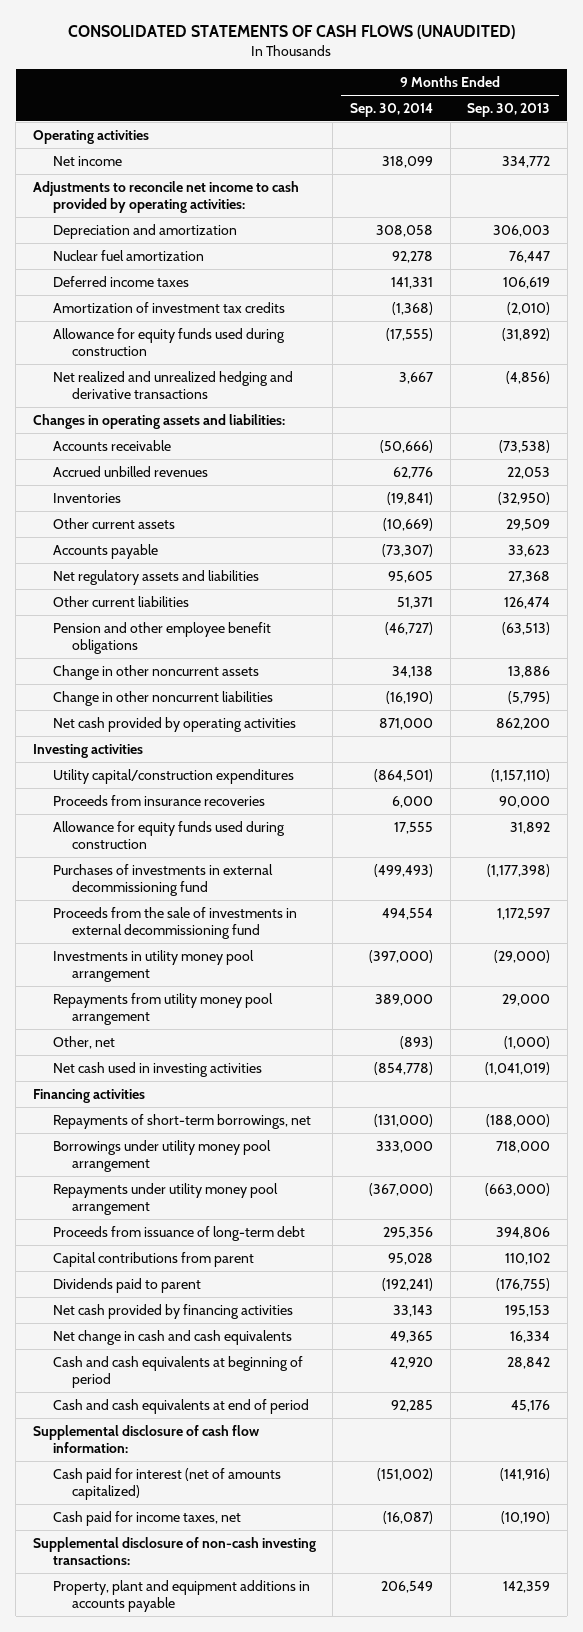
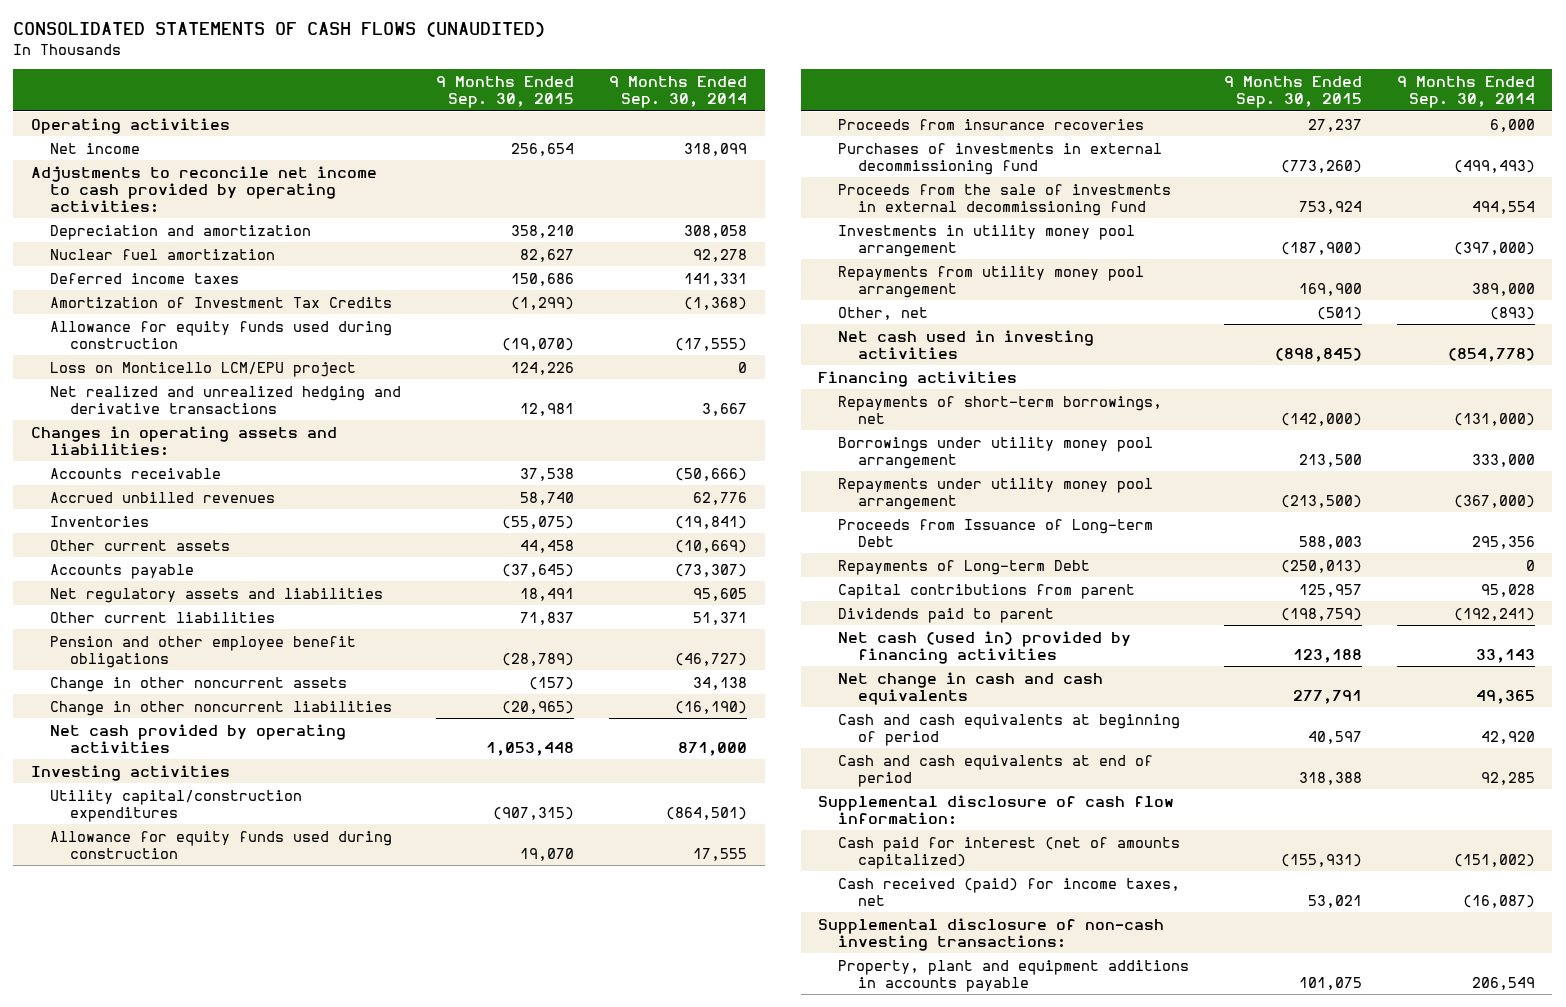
- | 9 Months Ended Sep. 30, 2014 | 9 Months Ended Sep. 30, 2013
+ | 9 Months Ended Sep. 30, 2015 | 9 Months Ended Sep. 30, 2014
- Amortization of investment tax credits | (1,368) | (2,010)
+ Amortization of Investment Tax Credits | (1,299) | (1,368)
+ Loss on Monticello LCM/EPU project | 124,226 | 0
moved down: Proceeds from insurance recoveries | 27,237 | 6,000
- Proceeds from issuance of long-term debt | 295,356 | 394,806
+ Proceeds from Issuance of Long-term Debt | 588,003 | 295,356
+ Repayments of Long-term Debt | (250,013) | 0
- Net cash provided by financing activities | 33,143 | 195,153
+ Net cash (used in) provided by financing activities | 123,188 | 33,143
- Cash paid for income taxes, net | (16,087) | (10,190)
+ Cash received (paid) for income taxes, net | 53,021 | (16,087)

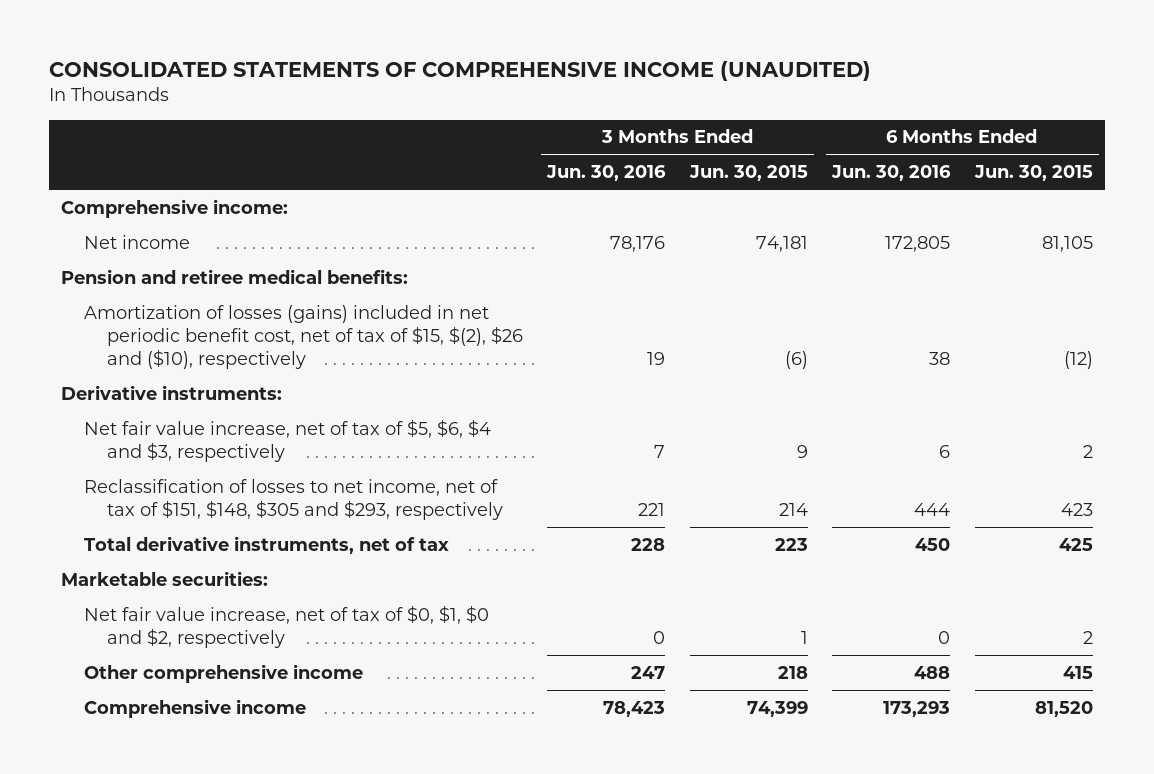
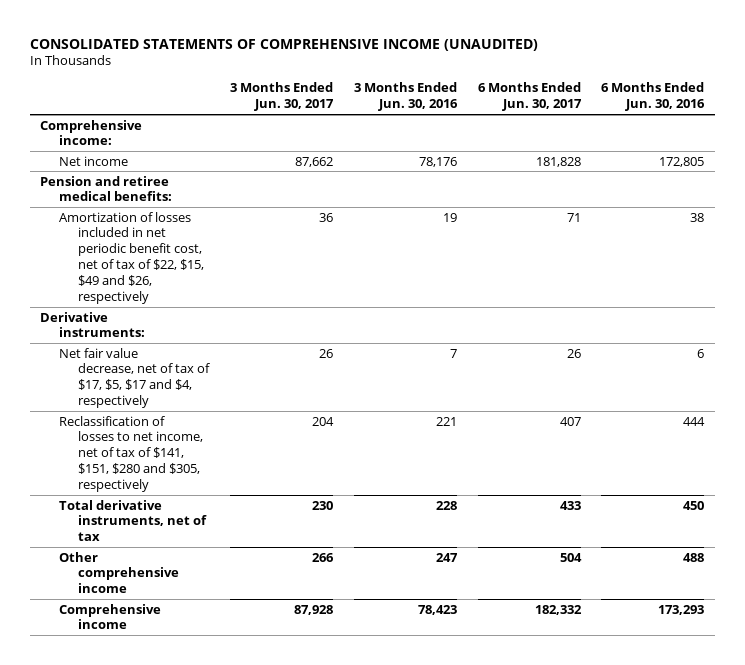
- | 3 Months Ended Jun. 30, 2016 | 3 Months Ended Jun. 30, 2015 | 6 Months Ended Jun. 30, 2016 | 6 Months Ended Jun. 30, 2015
+ | 3 Months Ended Jun. 30, 2017 | 3 Months Ended Jun. 30, 2016 | 6 Months Ended Jun. 30, 2017 | 6 Months Ended Jun. 30, 2016
- Amortization of losses (gains) included in net periodic benefit cost, net of tax of $15, $(2), $26 and ($10), respectively | 19 | (6) | 38 | (12)
+ Amortization of losses included in net periodic benefit cost, net of tax of $22, $15, $49 and $26, respectively | 36 | 19 | 71 | 38
- Net fair value increase, net of tax of $5, $6, $4 and $3, respectively | 7 | 9 | 6 | 2
- Reclassification of losses to net income, net of tax of $151, $148, $305 and $293, respectively | 221 | 214 | 444 | 423
+ Net fair value decrease, net of tax of $17, $5, $17 and $4, respectively | 26 | 7 | 26 | 6
+ Reclassification of losses to net income, net of tax of $141, $151, $280 and $305, respectively | 204 | 221 | 407 | 444
- Marketable securities:
- Net fair value increase, net of tax of $0, $1, $0 and $2, respectively | 0 | 1 | 0 | 2

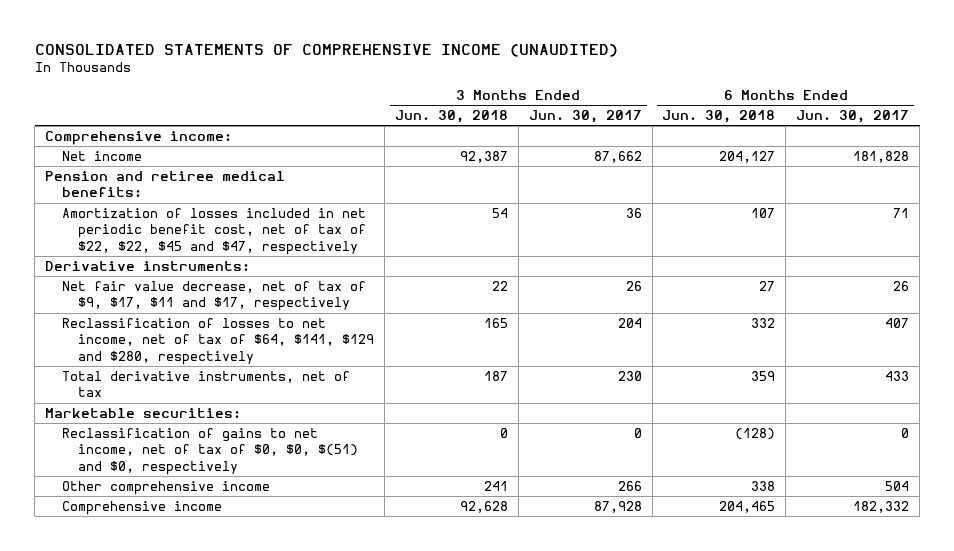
- | 3 Months Ended Jun. 30, 2017 | 3 Months Ended Jun. 30, 2016 | 6 Months Ended Jun. 30, 2017 | 6 Months Ended Jun. 30, 2016
+ | 3 Months Ended Jun. 30, 2018 | 3 Months Ended Jun. 30, 2017 | 6 Months Ended Jun. 30, 2018 | 6 Months Ended Jun. 30, 2017
- Amortization of losses included in net periodic benefit cost, net of tax of $22, $15, $49 and $26, respectively | 36 | 19 | 71 | 38
+ Amortization of losses included in net periodic benefit cost, net of tax of $22, $22, $45 and $47, respectively | 54 | 36 | 107 | 71
- Net fair value decrease, net of tax of $17, $5, $17 and $4, respectively | 26 | 7 | 26 | 6
- Reclassification of losses to net income, net of tax of $141, $151, $280 and $305, respectively | 204 | 221 | 407 | 444
+ Net fair value decrease, net of tax of $9, $17, $11 and $17, respectively | 22 | 26 | 27 | 26
+ Reclassification of losses to net income, net of tax of $64, $141, $129 and $280, respectively | 165 | 204 | 332 | 407
+ Marketable securities:
+ Reclassification of gains to net income, net of tax of $0, $0, $(51) and $0, respectively | 0 | 0 | (128) | 0

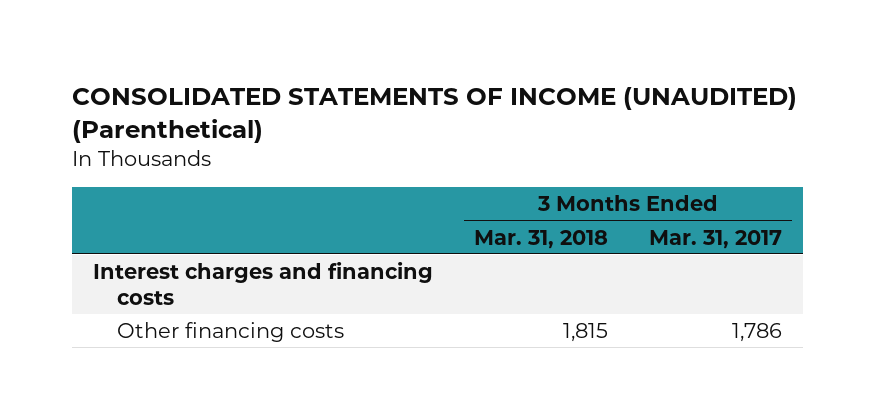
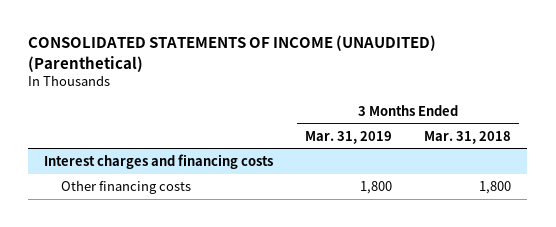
- | 3 Months Ended Mar. 31, 2018 | 3 Months Ended Mar. 31, 2017
+ | 3 Months Ended Mar. 31, 2019 | 3 Months Ended Mar. 31, 2018
- Other financing costs | 1,815 | 1,786
+ Other financing costs | 1,800 | 1,800

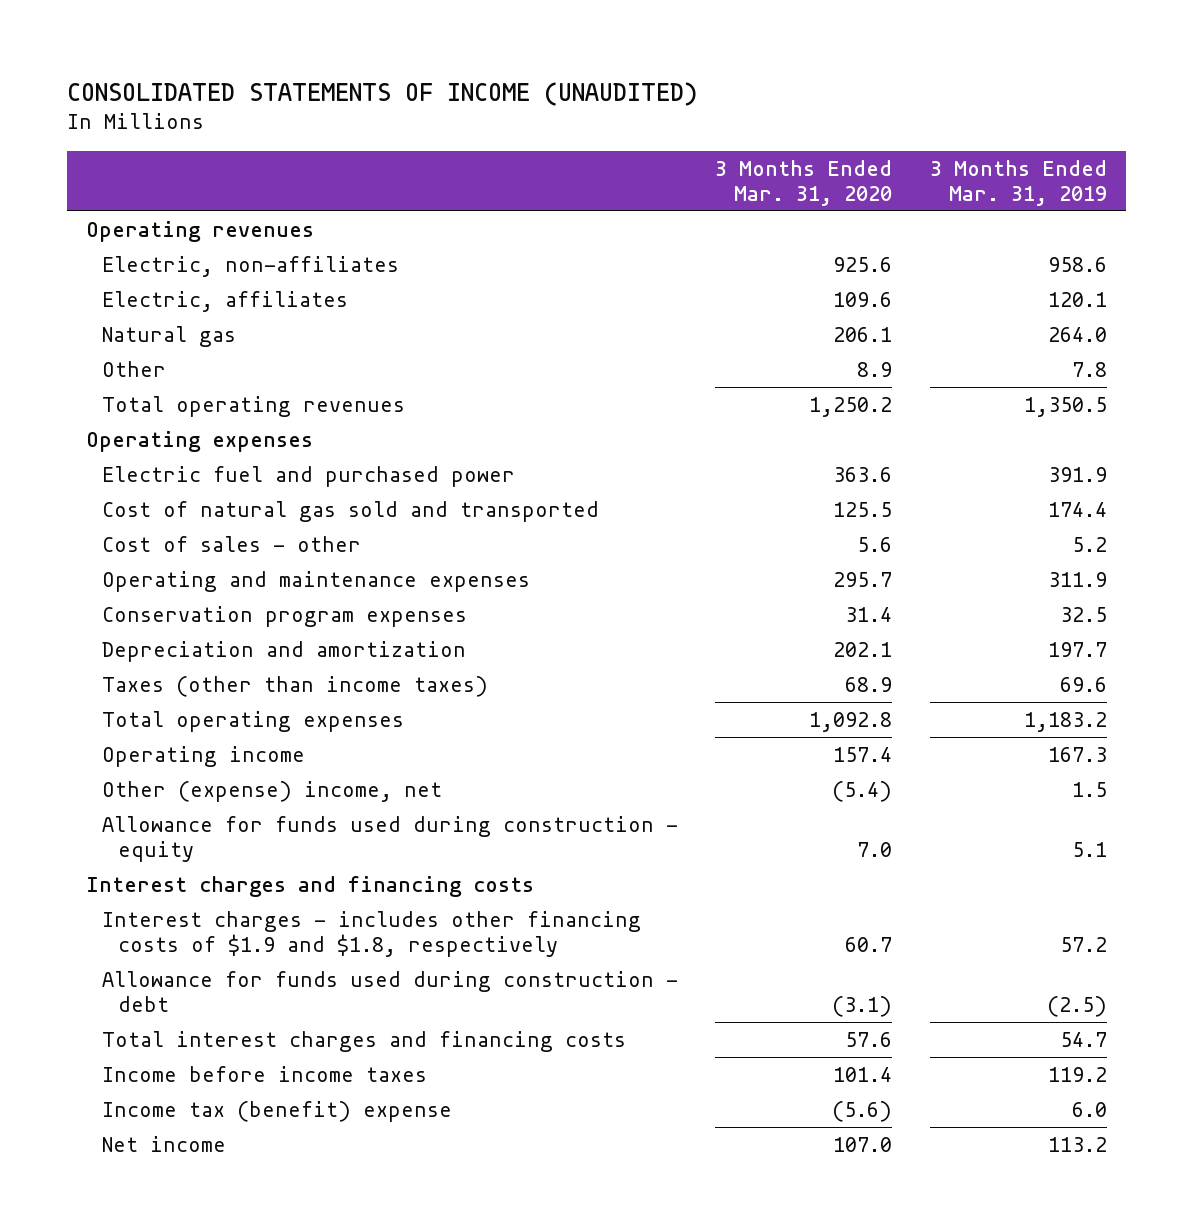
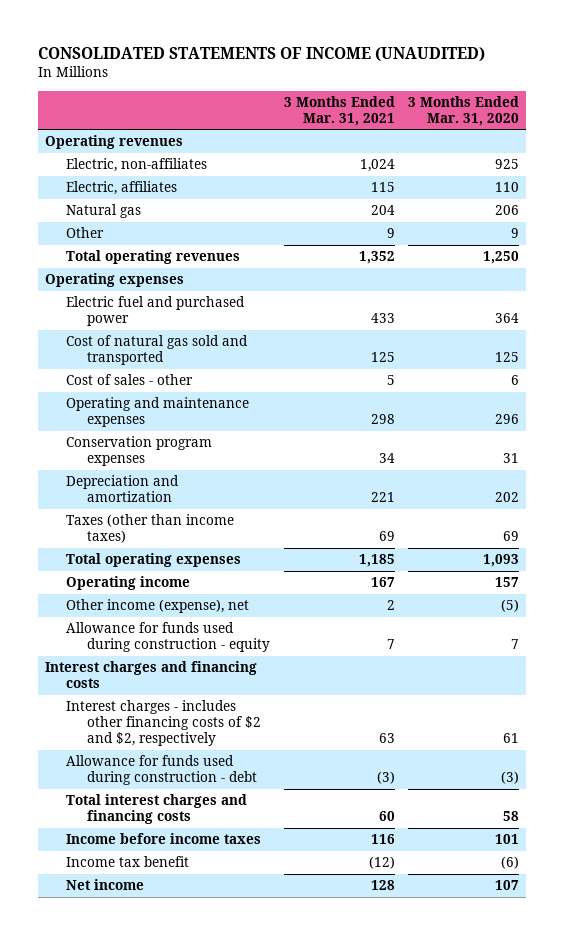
- | 3 Months Ended Mar. 31, 2020 | 3 Months Ended Mar. 31, 2019
+ | 3 Months Ended Mar. 31, 2021 | 3 Months Ended Mar. 31, 2020
- Electric, non-affiliates | 925.6 | 958.6
- Electric, affiliates | 109.6 | 120.1
- Natural gas | 206.1 | 264.0
- Other | 8.9 | 7.8
- Total operating revenues | 1,250.2 | 1,350.5
+ Electric, non-affiliates | 1,024 | 925
+ Electric, affiliates | 115 | 110
+ Natural gas | 204 | 206
+ Other | 9 | 9
+ Total operating revenues | 1,352 | 1,250
- Electric fuel and purchased power | 363.6 | 391.9
- Cost of natural gas sold and transported | 125.5 | 174.4
- Cost of sales - other | 5.6 | 5.2
- Operating and maintenance expenses | 295.7 | 311.9
- Conservation program expenses | 31.4 | 32.5
- Depreciation and amortization | 202.1 | 197.7
- Taxes (other than income taxes) | 68.9 | 69.6
- Total operating expenses | 1,092.8 | 1,183.2
- Operating income | 157.4 | 167.3
- Other (expense) income, net | (5.4) | 1.5
- Allowance for funds used during construction - equity | 7.0 | 5.1
+ Electric fuel and purchased power | 433 | 364
+ Cost of natural gas sold and transported | 125 | 125
+ Cost of sales - other | 5 | 6
+ Operating and maintenance expenses | 298 | 296
+ Conservation program expenses | 34 | 31
+ Depreciation and amortization | 221 | 202
+ Taxes (other than income taxes) | 69 | 69
+ Total operating expenses | 1,185 | 1,093
+ Operating income | 167 | 157
+ Other income (expense), net | 2 | (5)
+ Allowance for funds used during construction - equity | 7 | 7
- Interest charges - includes other financing costs of $1.9 and $1.8, respectively | 60.7 | 57.2
- Allowance for funds used during construction - debt | (3.1) | (2.5)
- Total interest charges and financing costs | 57.6 | 54.7
- Income before income taxes | 101.4 | 119.2
- Income tax (benefit) expense | (5.6) | 6.0
- Net income | 107.0 | 113.2
+ Interest charges - includes other financing costs of $2 and $2, respectively | 63 | 61
+ Allowance for funds used during construction - debt | (3) | (3)
+ Total interest charges and financing costs | 60 | 58
+ Income before income taxes | 116 | 101
+ Income tax benefit | (12) | (6)
+ Net income | 128 | 107

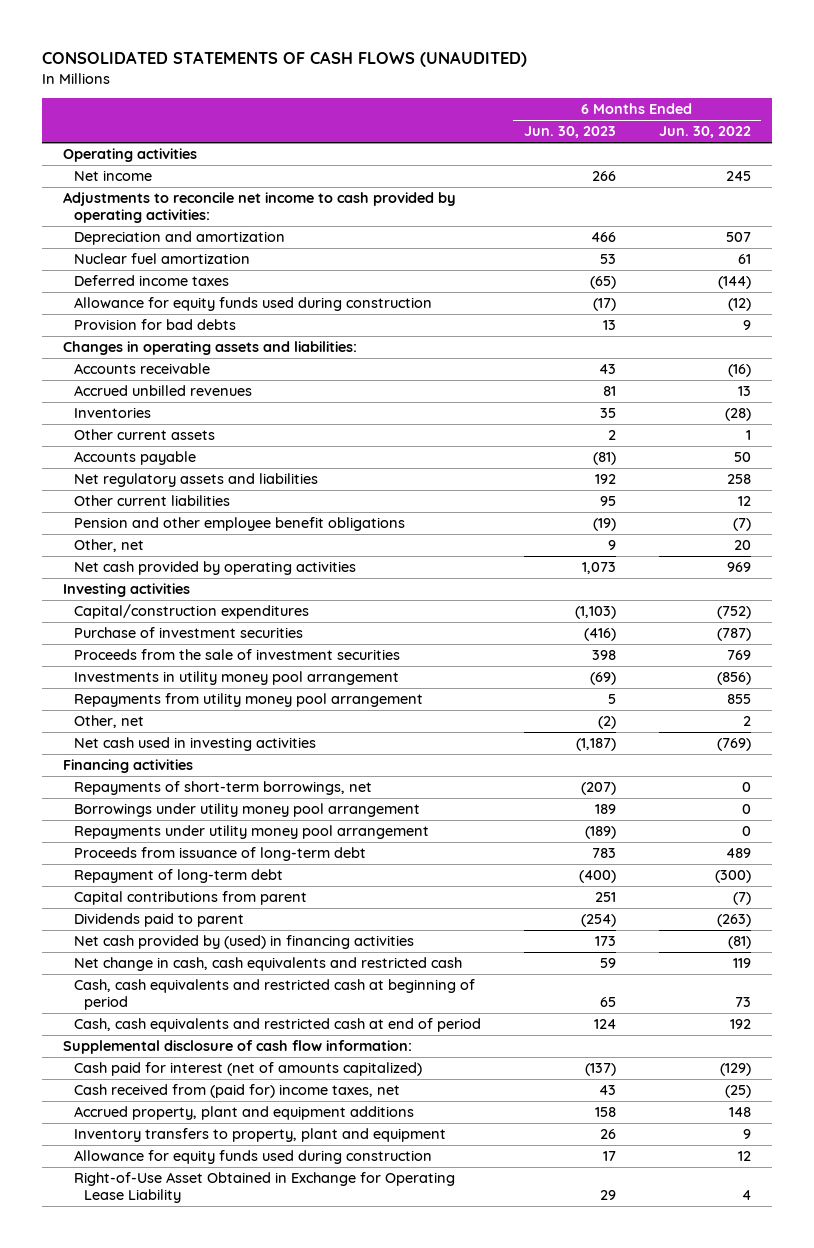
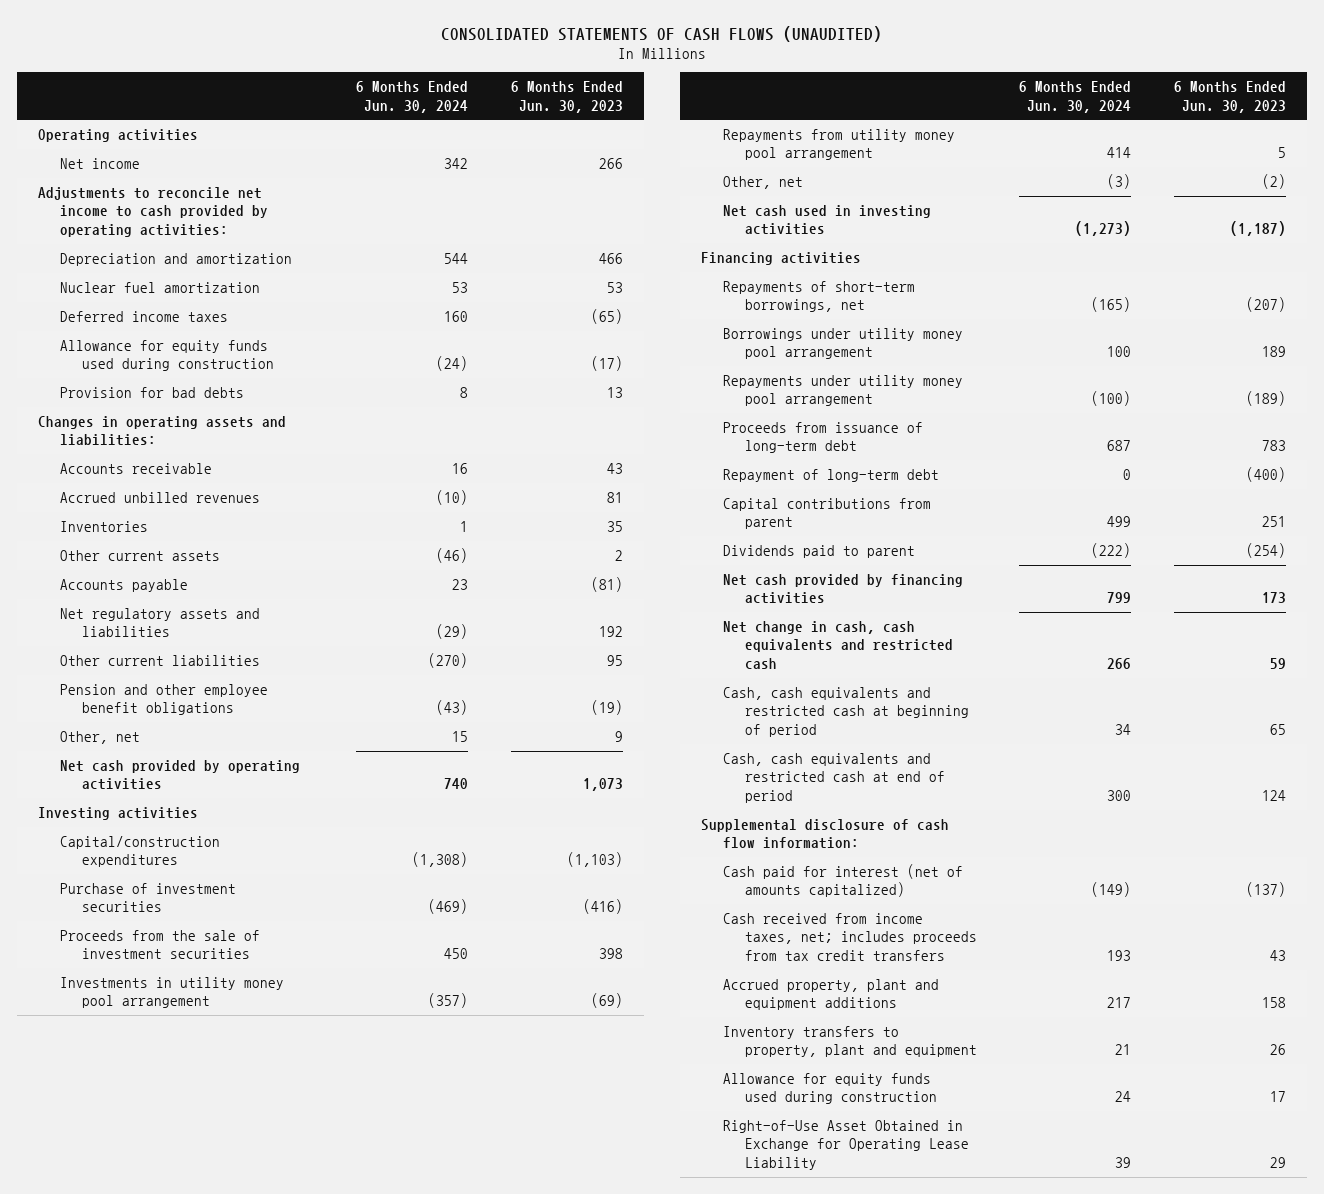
- | 6 Months Ended Jun. 30, 2023 | 6 Months Ended Jun. 30, 2022
+ | 6 Months Ended Jun. 30, 2024 | 6 Months Ended Jun. 30, 2023
- Net cash provided by (used) in financing activities | 173 | (81)
+ Net cash provided by financing activities | 799 | 173
- Cash received from (paid for) income taxes, net | 43 | (25)
+ Cash received from income taxes, net; includes proceeds from tax credit transfers | 193 | 43

